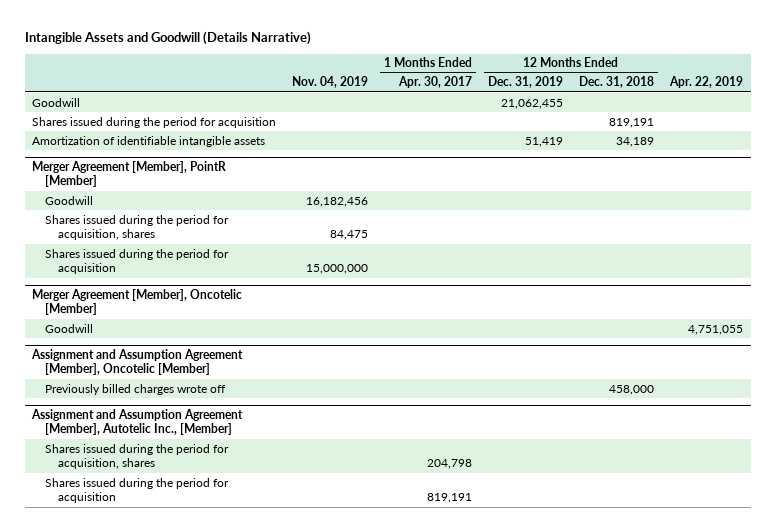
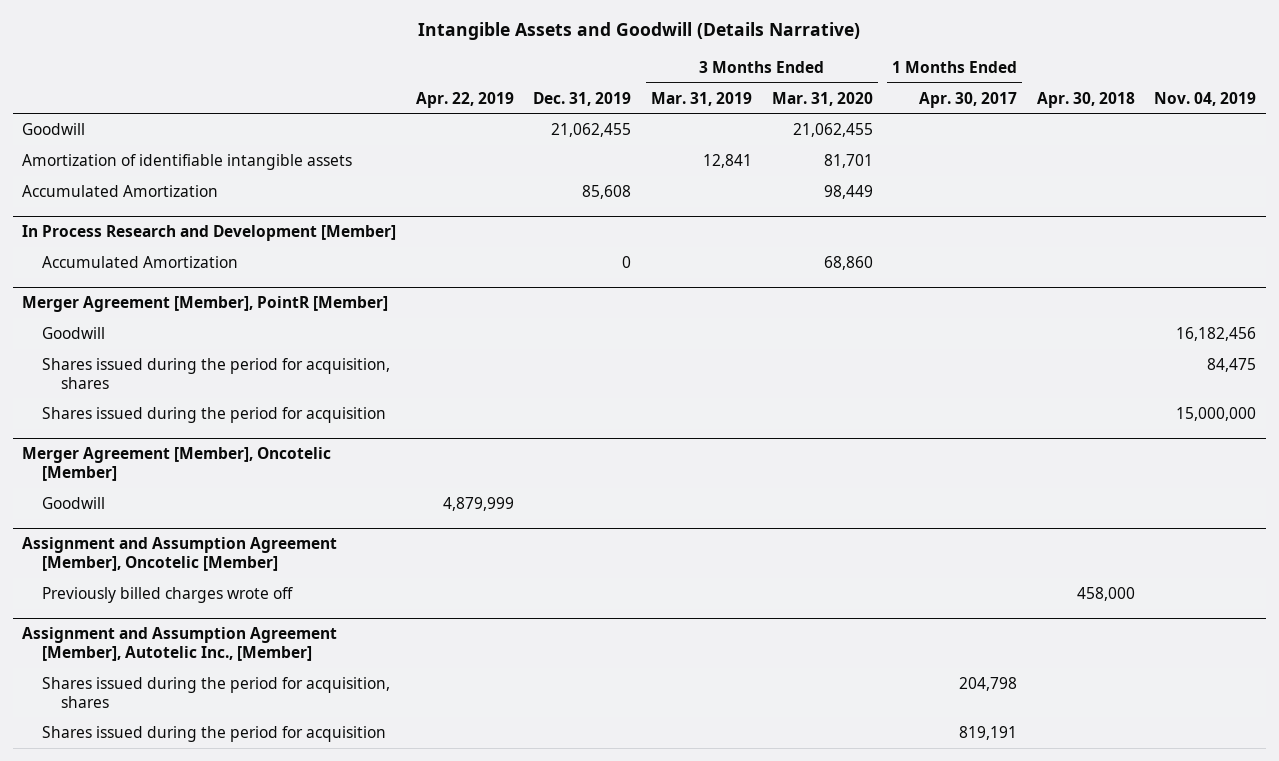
- | Nov. 04, 2019 | 1 Months Ended Apr. 30, 2017 | 12 Months Ended Dec. 31, 2019 | 12 Months Ended Dec. 31, 2018 | Apr. 22, 2019
+ | Apr. 22, 2019 | Dec. 31, 2019 | 3 Months Ended Mar. 31, 2019 | 3 Months Ended Mar. 31, 2020 | 1 Months Ended Apr. 30, 2017 | Apr. 30, 2018 | Nov. 04, 2019
- Shares issued during the period for acquisition | | | | 819,191 |
+ Accumulated Amortization | | 85,608 | | 98,449 | | |
+ In Process Research and Development [Member]
+ Accumulated Amortization | | 0 | | 68,860 | | |
@ Merger Agreement [Member], Oncotelic [Member]
- Goodwill | | | | | 4,751,055
+ Goodwill | 4,879,999 | | | | | |

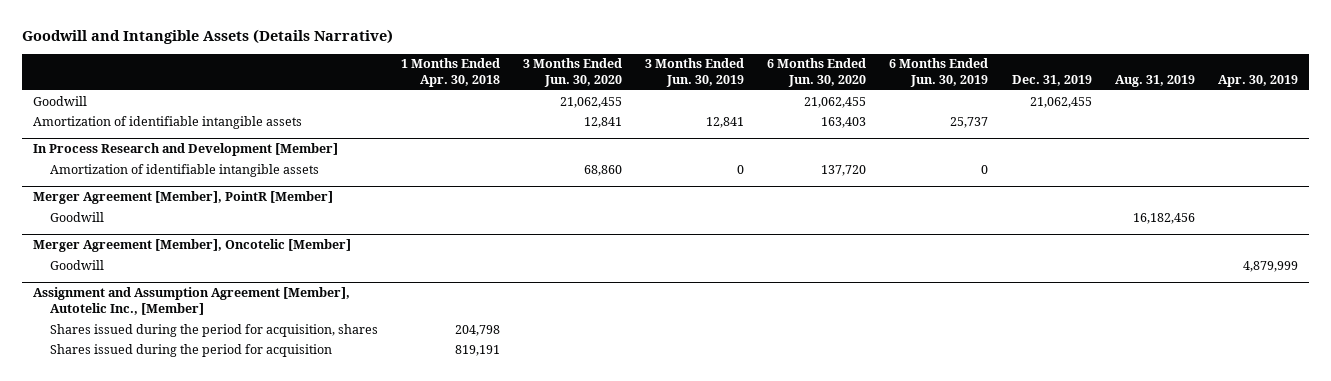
- Intangible Assets and Goodwill (Details Narrative)
+ Goodwill and Intangible Assets (Details Narrative)
- | Apr. 22, 2019 | Dec. 31, 2019 | 3 Months Ended Mar. 31, 2019 | 3 Months Ended Mar. 31, 2020 | 1 Months Ended Apr. 30, 2017 | Apr. 30, 2018 | Nov. 04, 2019
+ | 1 Months Ended Apr. 30, 2018 | 3 Months Ended Jun. 30, 2020 | 3 Months Ended Jun. 30, 2019 | 6 Months Ended Jun. 30, 2020 | 6 Months Ended Jun. 30, 2019 | Dec. 31, 2019 | Aug. 31, 2019 | Apr. 30, 2019
- Accumulated Amortization | | 85,608 | | 98,449 | | |
@ In Process Research and Development [Member]
- Accumulated Amortization | | 0 | | 68,860 | | |
+ Amortization of identifiable intangible assets | | 68,860 | 0 | 137,720 | 0 | | |
@ Merger Agreement [Member], PointR [Member]
- Shares issued during the period for acquisition, shares | | | | | | | 84,475
- Shares issued during the period for acquisition | | | | | | | 15,000,000
- Assignment and Assumption Agreement [Member], Oncotelic [Member]
- Previously billed charges wrote off | | | | | | 458,000 |

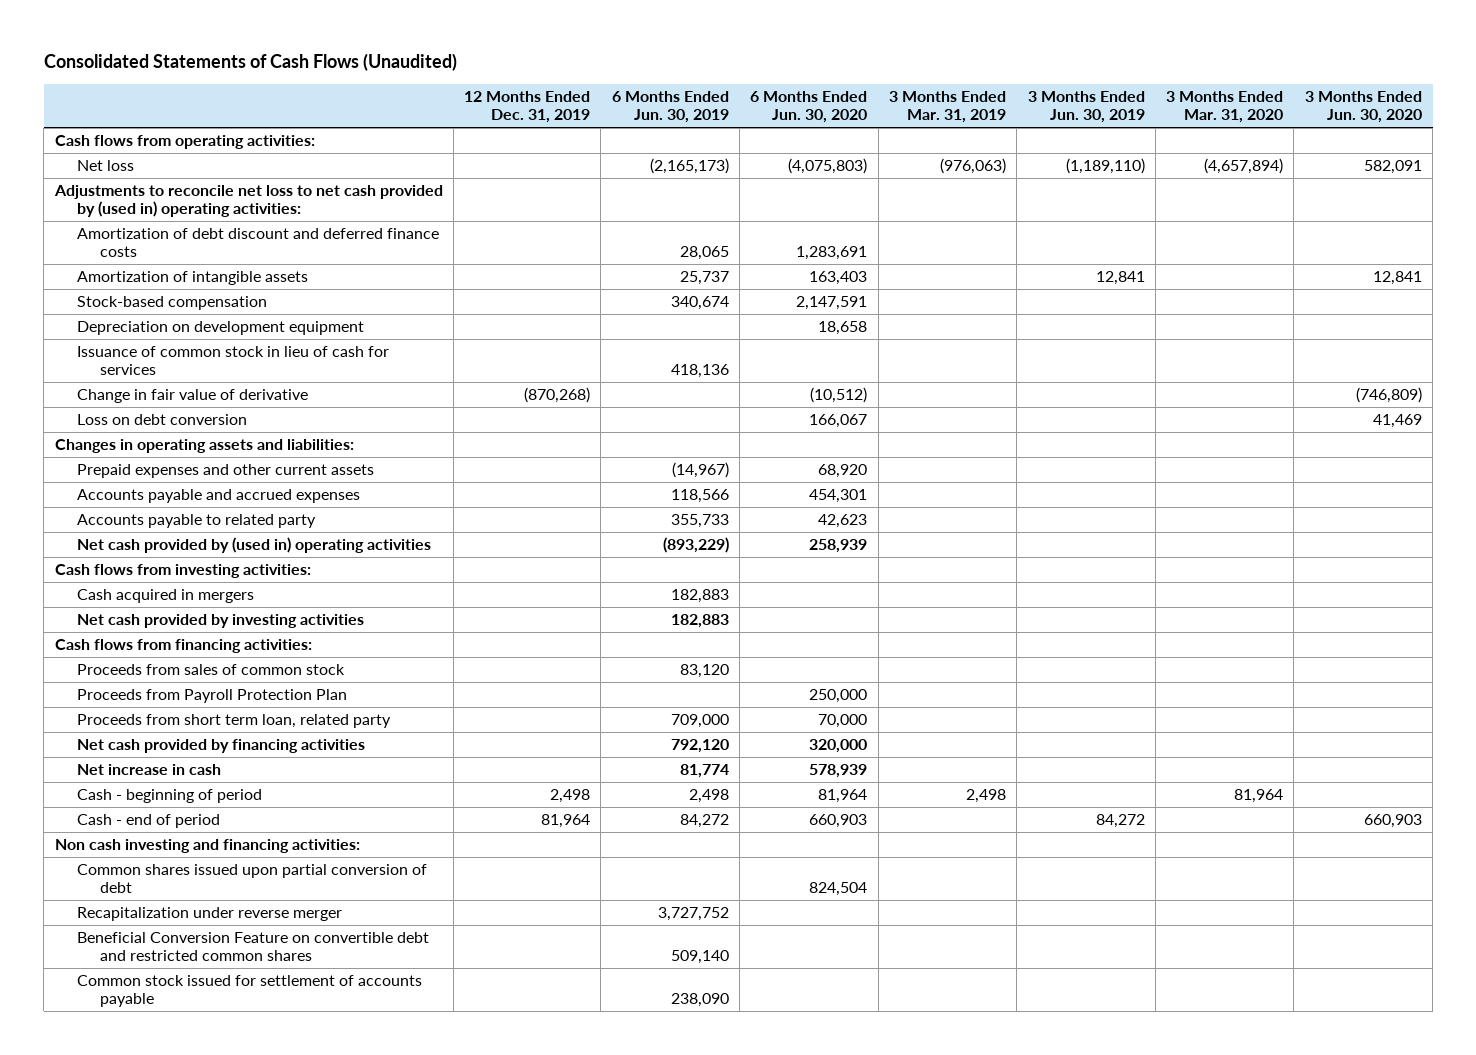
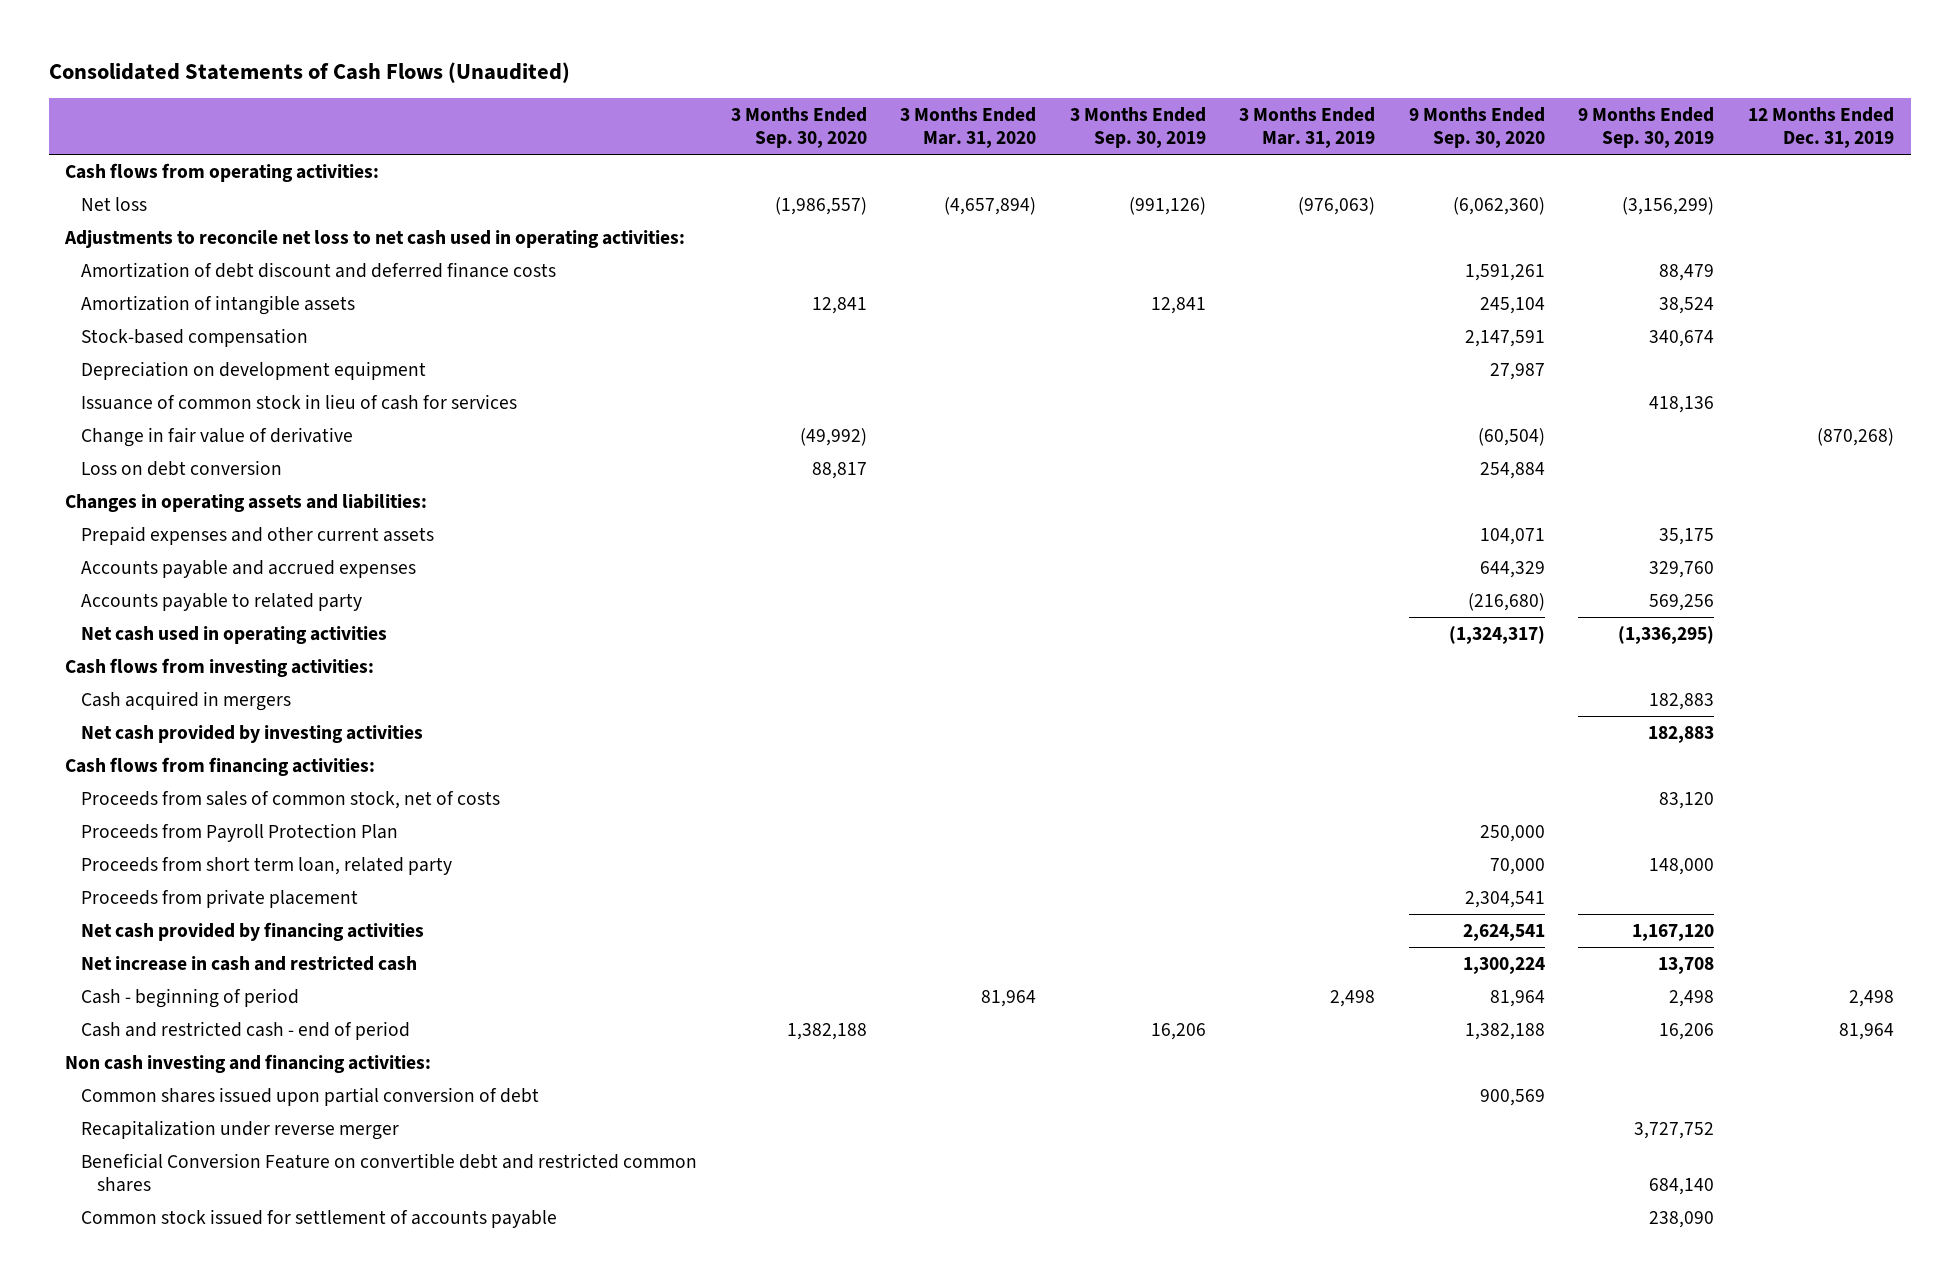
- | 12 Months Ended Dec. 31, 2019 | 6 Months Ended Jun. 30, 2019 | 6 Months Ended Jun. 30, 2020 | 3 Months Ended Mar. 31, 2019 | 3 Months Ended Jun. 30, 2019 | 3 Months Ended Mar. 31, 2020 | 3 Months Ended Jun. 30, 2020
+ | 3 Months Ended Sep. 30, 2020 | 3 Months Ended Mar. 31, 2020 | 3 Months Ended Sep. 30, 2019 | 3 Months Ended Mar. 31, 2019 | 9 Months Ended Sep. 30, 2020 | 9 Months Ended Sep. 30, 2019 | 12 Months Ended Dec. 31, 2019
- Adjustments to reconcile net loss to net cash provided by (used in) operating activities:
+ Adjustments to reconcile net loss to net cash used in operating activities:
- Net cash provided by (used in) operating activities | | (893,229) | 258,939 | | | |
+ Net cash used in operating activities | | | | | (1,324,317) | (1,336,295) |
- Proceeds from sales of common stock | | 83,120 | | | | |
+ Proceeds from sales of common stock, net of costs | | | | | | 83,120 |
+ Proceeds from private placement | | | | | 2,304,541 | |
- Net increase in cash | | 81,774 | 578,939 | | | |
+ Net increase in cash and restricted cash | | | | | 1,300,224 | 13,708 |
- Cash - end of period | 81,964 | 84,272 | 660,903 | | 84,272 | | 660,903
+ Cash and restricted cash - end of period | 1,382,188 | | 16,206 | | 1,382,188 | 16,206 | 81,964

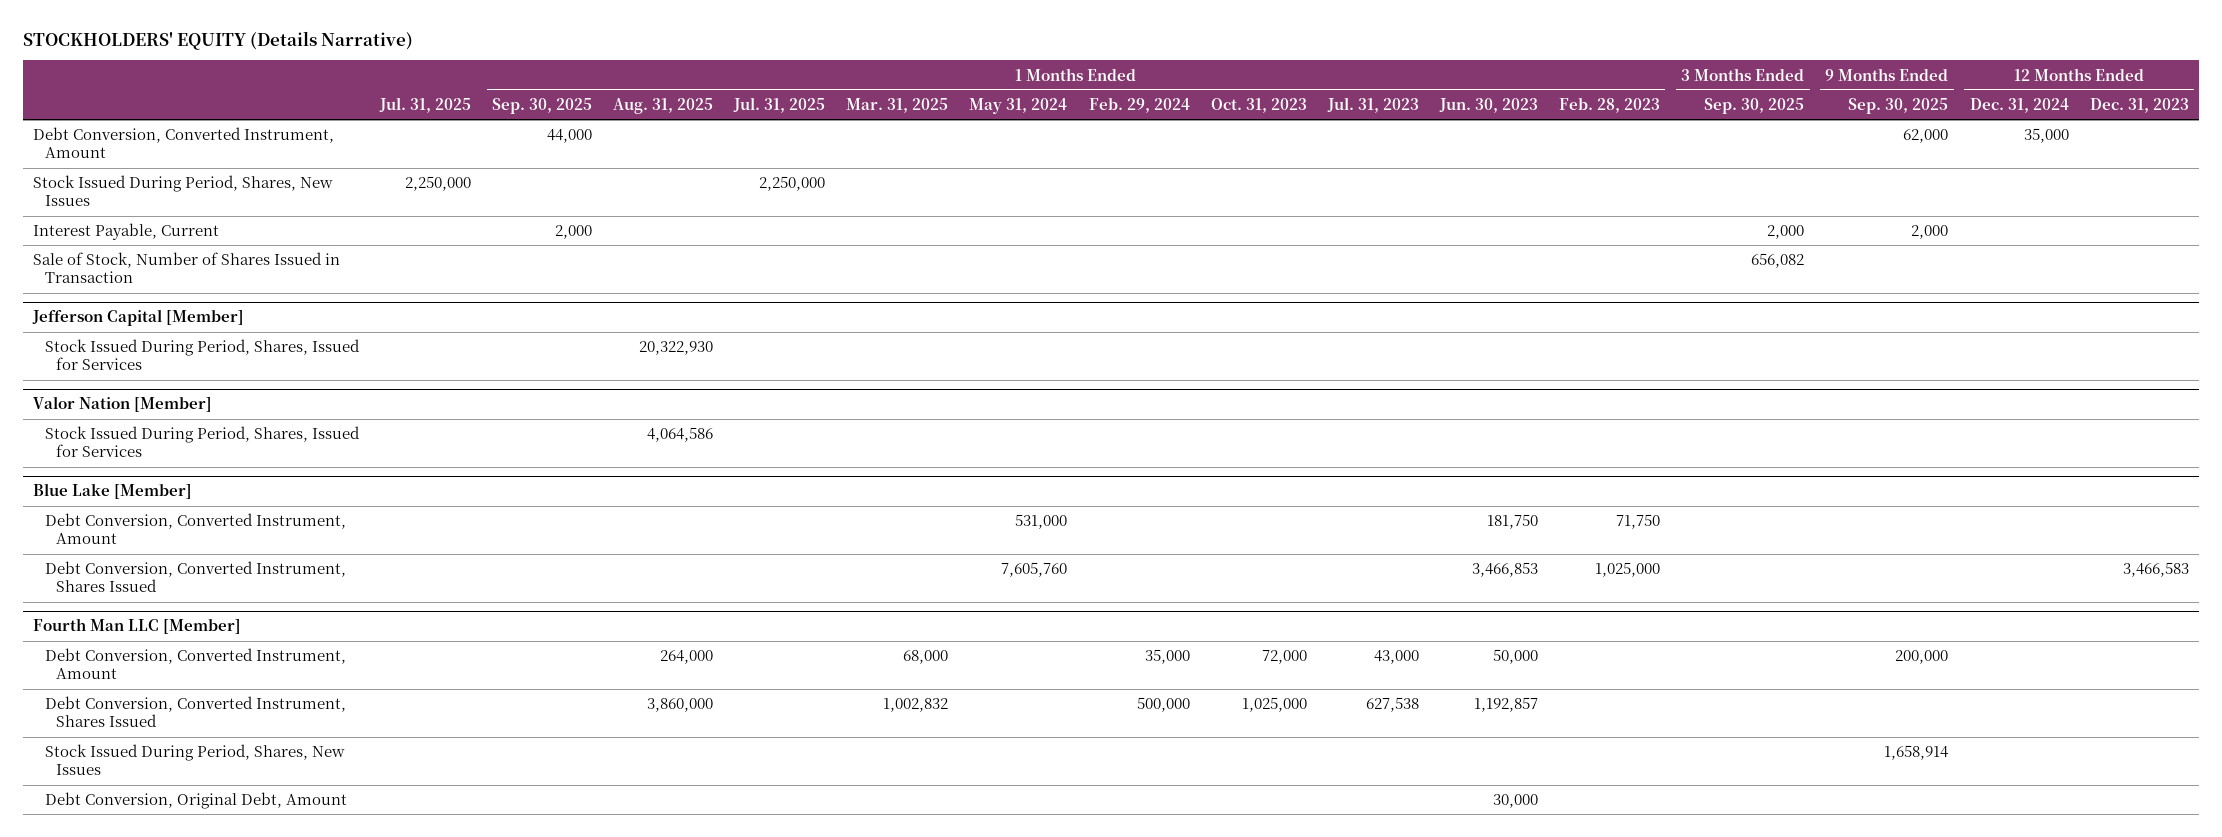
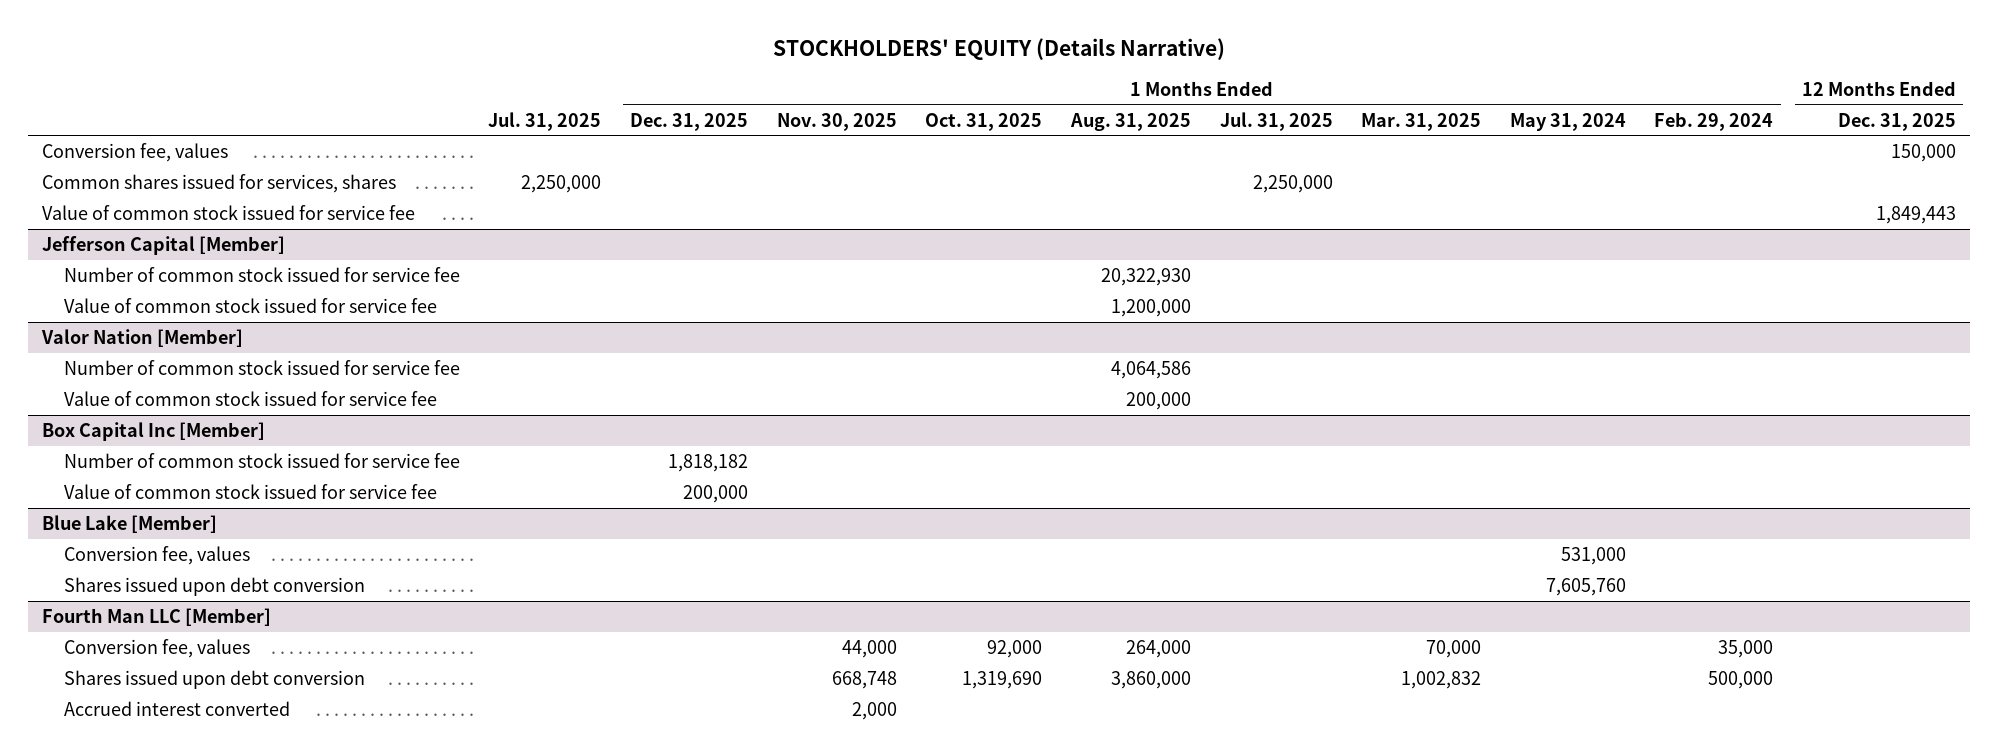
- | Jul. 31, 2025 | 1 Months Ended Sep. 30, 2025 | 1 Months Ended Aug. 31, 2025 | 1 Months Ended Jul. 31, 2025 | 1 Months Ended Mar. 31, 2025 | 1 Months Ended May 31, 2024 | 1 Months Ended Feb. 29, 2024 | 1 Months Ended Oct. 31, 2023 | 1 Months Ended Jul. 31, 2023 | 1 Months Ended Jun. 30, 2023 | 1 Months Ended Feb. 28, 2023 | 3 Months Ended Sep. 30, 2025 | 9 Months Ended Sep. 30, 2025 | 12 Months Ended Dec. 31, 2024 | 12 Months Ended Dec. 31, 2023
+ | Jul. 31, 2025 | 1 Months Ended Dec. 31, 2025 | 1 Months Ended Nov. 30, 2025 | 1 Months Ended Oct. 31, 2025 | 1 Months Ended Aug. 31, 2025 | 1 Months Ended Jul. 31, 2025 | 1 Months Ended Mar. 31, 2025 | 1 Months Ended May 31, 2024 | 1 Months Ended Feb. 29, 2024 | 12 Months Ended Dec. 31, 2025
- Debt Conversion, Converted Instrument, Amount | | 44,000 | | | | | | | | | | | 62,000 | 35,000 |
- Stock Issued During Period, Shares, New Issues | 2,250,000 | | | 2,250,000 | | | | | | | | | | |
- Interest Payable, Current | | 2,000 | | | | | | | | | | 2,000 | 2,000 | |
- Sale of Stock, Number of Shares Issued in Transaction | | | | | | | | | | | | 656,082 | | |
+ Conversion fee, values | | | | | | | | | | 150,000
+ Common shares issued for services, shares | 2,250,000 | | | | | 2,250,000 | | | |
+ Value of common stock issued for service fee | | | | | | | | | | 1,849,443
@ Jefferson Capital [Member]
- Stock Issued During Period, Shares, Issued for Services | | | 20,322,930 | | | | | | | | | | | |
+ Number of common stock issued for service fee | | | | | 20,322,930 | | | | |
+ Value of common stock issued for service fee | | | | | 1,200,000 | | | | |
@ Valor Nation [Member]
- Stock Issued During Period, Shares, Issued for Services | | | 4,064,586 | | | | | | | | | | | |
+ Number of common stock issued for service fee | | | | | 4,064,586 | | | | |
+ Value of common stock issued for service fee | | | | | 200,000 | | | | |
+ Box Capital Inc [Member]
+ Number of common stock issued for service fee | | 1,818,182 | | | | | | | |
+ Value of common stock issued for service fee | | 200,000 | | | | | | | |
@ Blue Lake [Member]
- Debt Conversion, Converted Instrument, Amount | | | | | | 531,000 | | | | 181,750 | 71,750 | | | |
- Debt Conversion, Converted Instrument, Shares Issued | | | | | | 7,605,760 | | | | 3,466,853 | 1,025,000 | | | | 3,466,583
+ Conversion fee, values | | | | | | | | 531,000 | |
+ Shares issued upon debt conversion | | | | | | | | 7,605,760 | |
@ Fourth Man LLC [Member]
- Debt Conversion, Converted Instrument, Amount | | | 264,000 | | 68,000 | | 35,000 | 72,000 | 43,000 | 50,000 | | | 200,000 | |
- Debt Conversion, Converted Instrument, Shares Issued | | | 3,860,000 | | 1,002,832 | | 500,000 | 1,025,000 | 627,538 | 1,192,857 | | | | |
- Stock Issued During Period, Shares, New Issues | | | | | | | | | | | | | 1,658,914 | |
- Debt Conversion, Original Debt, Amount | | | | | | | | | | 30,000 | | | | |
+ Conversion fee, values | | | 44,000 | 92,000 | 264,000 | | 70,000 | | 35,000 |
+ Shares issued upon debt conversion | | | 668,748 | 1,319,690 | 3,860,000 | | 1,002,832 | | 500,000 |
+ Accrued interest converted | | | 2,000 | | | | | | |

